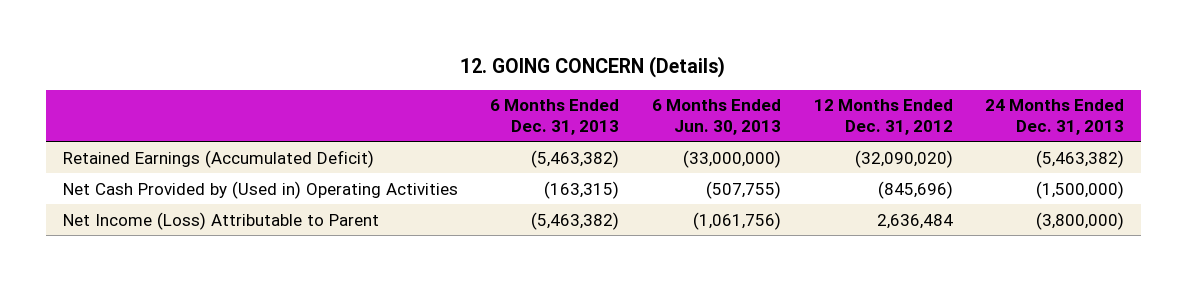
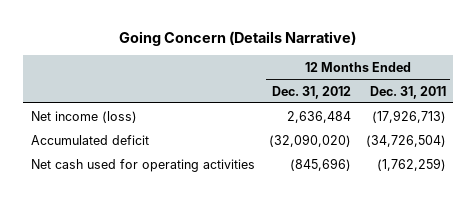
- 12. GOING CONCERN (Details)
+ Going Concern (Details Narrative)
- | 6 Months Ended Dec. 31, 2013 | 6 Months Ended Jun. 30, 2013 | 12 Months Ended Dec. 31, 2012 | 24 Months Ended Dec. 31, 2013
+ | 12 Months Ended Dec. 31, 2012 | 12 Months Ended Dec. 31, 2011
- Retained Earnings (Accumulated Deficit) | (5,463,382) | (33,000,000) | (32,090,020) | (5,463,382)
- Net Cash Provided by (Used in) Operating Activities | (163,315) | (507,755) | (845,696) | (1,500,000)
- Net Income (Loss) Attributable to Parent | (5,463,382) | (1,061,756) | 2,636,484 | (3,800,000)
+ Net income (loss) | 2,636,484 | (17,926,713)
+ Accumulated deficit | (32,090,020) | (34,726,504)
+ Net cash used for operating activities | (845,696) | (1,762,259)

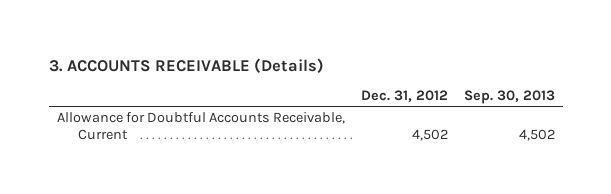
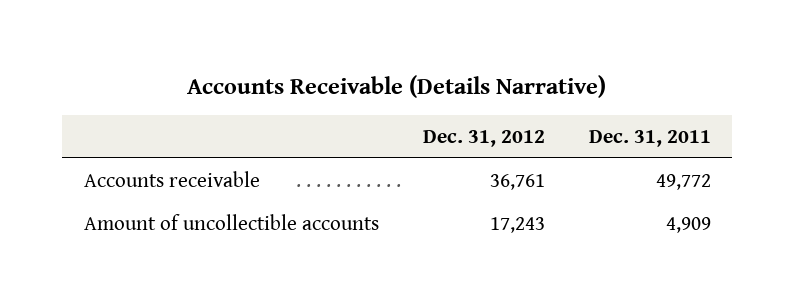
- 3. ACCOUNTS RECEIVABLE (Details)
+ Accounts Receivable (Details Narrative)
- | Dec. 31, 2012 | Sep. 30, 2013
+ | Dec. 31, 2012 | Dec. 31, 2011
- Allowance for Doubtful Accounts Receivable, Current | 4,502 | 4,502
+ Accounts receivable | 36,761 | 49,772
+ Amount of uncollectible accounts | 17,243 | 4,909

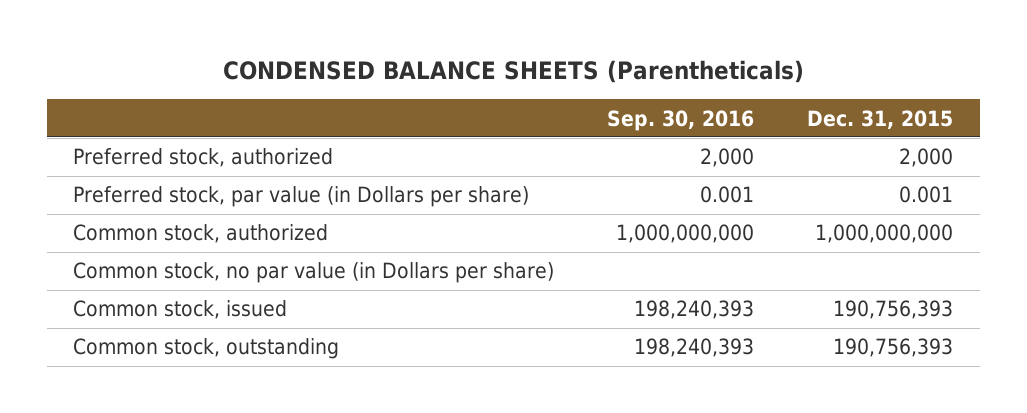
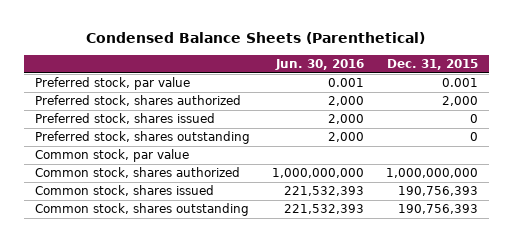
- CONDENSED BALANCE SHEETS (Parentheticals)
+ Condensed Balance Sheets (Parenthetical)
- | Sep. 30, 2016 | Dec. 31, 2015
+ | Jun. 30, 2016 | Dec. 31, 2015
- Preferred stock, authorized | 2,000 | 2,000
- Preferred stock, par value (in Dollars per share) | 0.001 | 0.001
- Common stock, authorized | 1,000,000,000 | 1,000,000,000
- Common stock, no par value (in Dollars per share)
- Common stock, issued | 198,240,393 | 190,756,393
- Common stock, outstanding | 198,240,393 | 190,756,393
+ Preferred stock, par value | 0.001 | 0.001
+ Preferred stock, shares authorized | 2,000 | 2,000
+ Preferred stock, shares issued | 2,000 | 0
+ Preferred stock, shares outstanding | 2,000 | 0
+ Common stock, par value
+ Common stock, shares authorized | 1,000,000,000 | 1,000,000,000
+ Common stock, shares issued | 221,532,393 | 190,756,393
+ Common stock, shares outstanding | 221,532,393 | 190,756,393

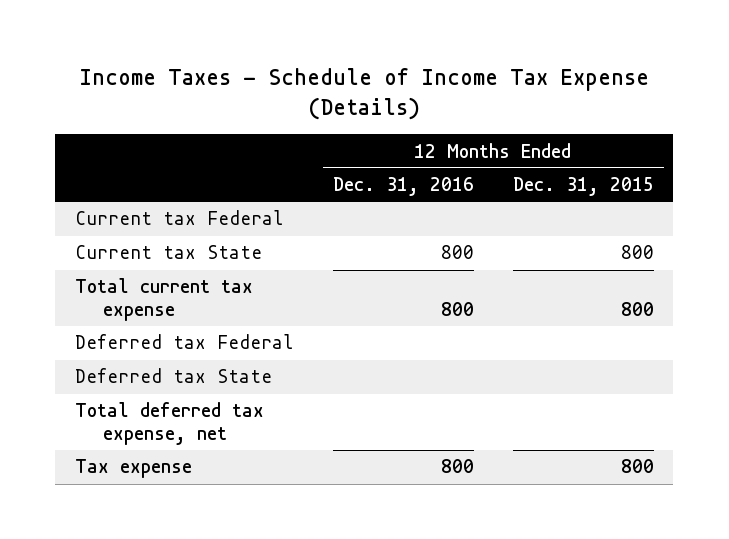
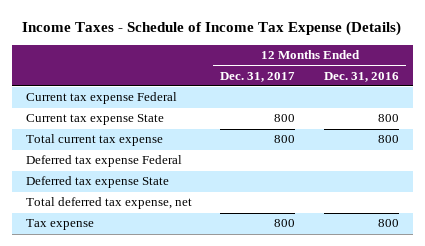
- | 12 Months Ended Dec. 31, 2016 | 12 Months Ended Dec. 31, 2015
+ | 12 Months Ended Dec. 31, 2017 | 12 Months Ended Dec. 31, 2016
- Current tax Federal
- Current tax State | 800 | 800
+ Current tax expense Federal
+ Current tax expense State | 800 | 800
- Deferred tax Federal
- Deferred tax State
+ Deferred tax expense Federal
+ Deferred tax expense State

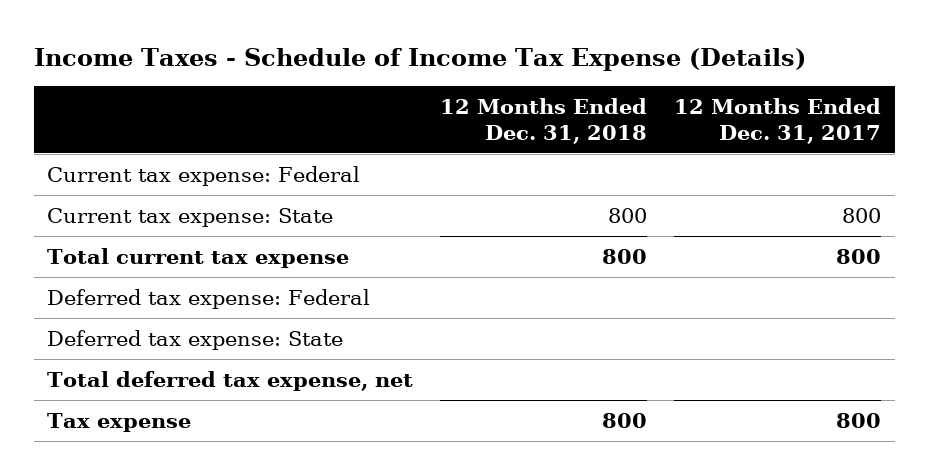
- | 12 Months Ended Dec. 31, 2017 | 12 Months Ended Dec. 31, 2016
+ | 12 Months Ended Dec. 31, 2018 | 12 Months Ended Dec. 31, 2017
- Current tax expense Federal
- Current tax expense State | 800 | 800
+ Current tax expense: Federal
+ Current tax expense: State | 800 | 800
- Deferred tax expense Federal
- Deferred tax expense State
+ Deferred tax expense: Federal
+ Deferred tax expense: State

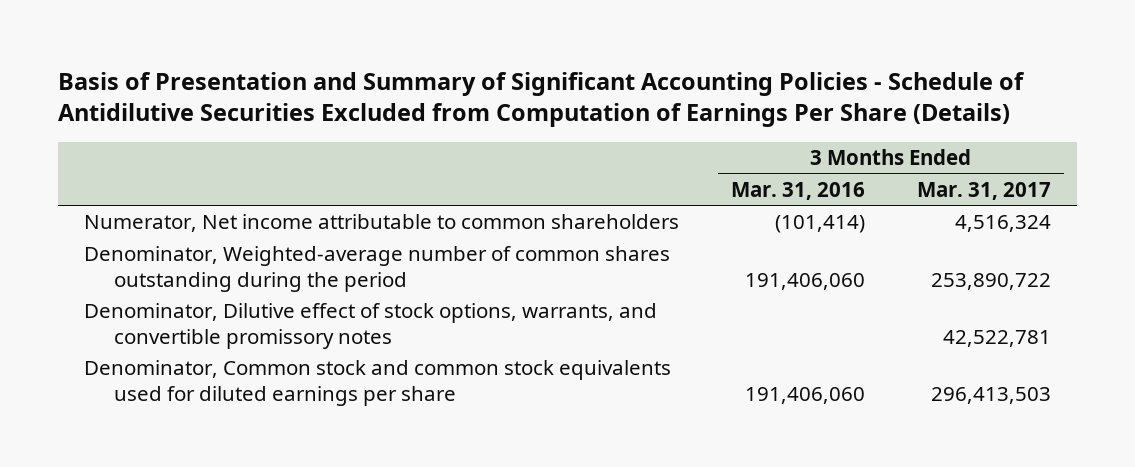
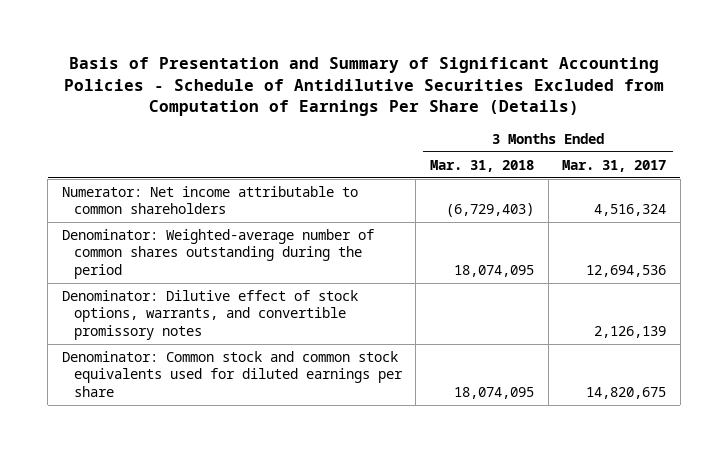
- | 3 Months Ended Mar. 31, 2016 | 3 Months Ended Mar. 31, 2017
+ | 3 Months Ended Mar. 31, 2018 | 3 Months Ended Mar. 31, 2017
- Numerator, Net income attributable to common shareholders | (101,414) | 4,516,324
- Denominator, Weighted-average number of common shares outstanding during the period | 191,406,060 | 253,890,722
- Denominator, Dilutive effect of stock options, warrants, and convertible promissory notes | | 42,522,781
- Denominator, Common stock and common stock equivalents used for diluted earnings per share | 191,406,060 | 296,413,503
+ Numerator: Net income attributable to common shareholders | (6,729,403) | 4,516,324
+ Denominator: Weighted-average number of common shares outstanding during the period | 18,074,095 | 12,694,536
+ Denominator: Dilutive effect of stock options, warrants, and convertible promissory notes | | 2,126,139
+ Denominator: Common stock and common stock equivalents used for diluted earnings per share | 18,074,095 | 14,820,675

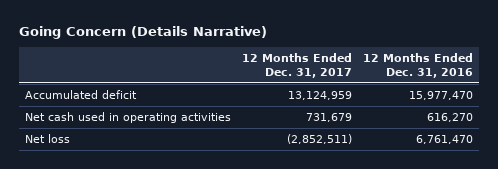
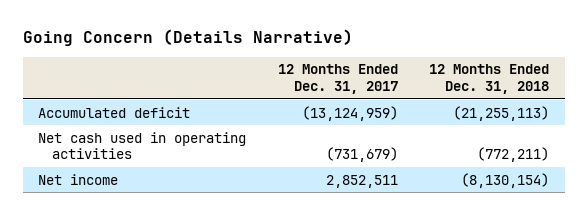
- | 12 Months Ended Dec. 31, 2017 | 12 Months Ended Dec. 31, 2016
+ | 12 Months Ended Dec. 31, 2017 | 12 Months Ended Dec. 31, 2018
- Accumulated deficit | 13,124,959 | 15,977,470
- Net cash used in operating activities | 731,679 | 616,270
- Net loss | (2,852,511) | 6,761,470
+ Accumulated deficit | (13,124,959) | (21,255,113)
+ Net cash used in operating activities | (731,679) | (772,211)
+ Net income | 2,852,511 | (8,130,154)

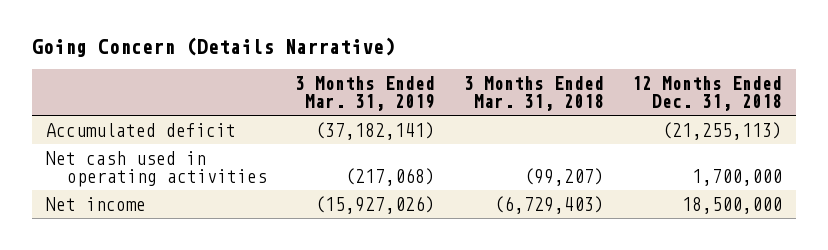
- | 12 Months Ended Dec. 31, 2017 | 12 Months Ended Dec. 31, 2018
+ | 3 Months Ended Mar. 31, 2019 | 3 Months Ended Mar. 31, 2018 | 12 Months Ended Dec. 31, 2018
- Net cash used in operating activities | (731,679) | (772,211)
- Net income | 2,852,511 | (8,130,154)
+ Net cash used in operating activities | (217,068) | (99,207) | 1,700,000
+ Net income | (15,927,026) | (6,729,403) | 18,500,000

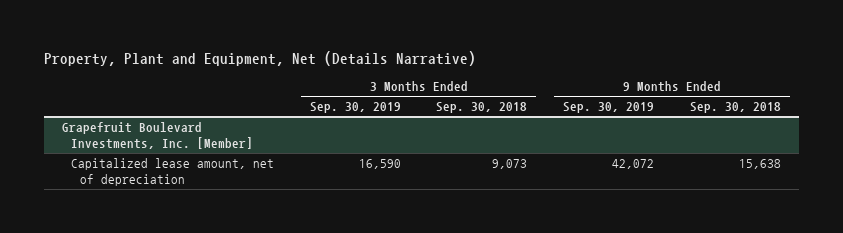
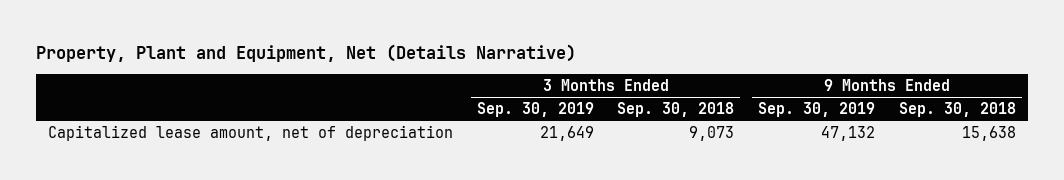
- Grapefruit Boulevard Investments, Inc. [Member]
- Capitalized lease amount, net of depreciation | 16,590 | 9,073 | 42,072 | 15,638
+ Capitalized lease amount, net of depreciation | 21,649 | 9,073 | 47,132 | 15,638

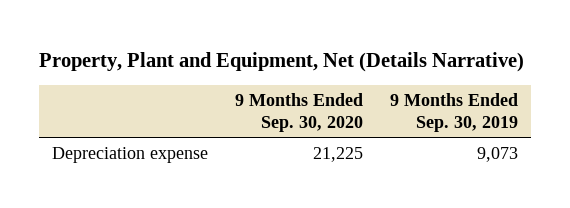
- | 3 Months Ended Sep. 30, 2019 | 3 Months Ended Sep. 30, 2018 | 9 Months Ended Sep. 30, 2019 | 9 Months Ended Sep. 30, 2018
+ | 9 Months Ended Sep. 30, 2020 | 9 Months Ended Sep. 30, 2019
- Capitalized lease amount, net of depreciation | 21,649 | 9,073 | 47,132 | 15,638
+ Depreciation expense | 21,225 | 9,073

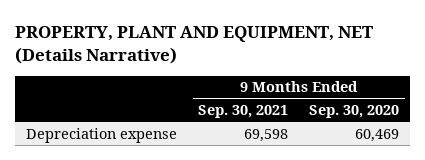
- Property, Plant and Equipment, Net (Details Narrative)
+ PROPERTY, PLANT AND EQUIPMENT, NET (Details Narrative)
- | 9 Months Ended Sep. 30, 2020 | 9 Months Ended Sep. 30, 2019
+ | 9 Months Ended Sep. 30, 2021 | 9 Months Ended Sep. 30, 2020
- Depreciation expense | 21,225 | 9,073
+ Depreciation expense | 69,598 | 60,469

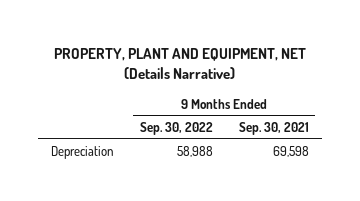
- | 9 Months Ended Sep. 30, 2021 | 9 Months Ended Sep. 30, 2020
+ | 9 Months Ended Sep. 30, 2022 | 9 Months Ended Sep. 30, 2021
- Depreciation expense | 69,598 | 60,469
+ Depreciation | 58,988 | 69,598

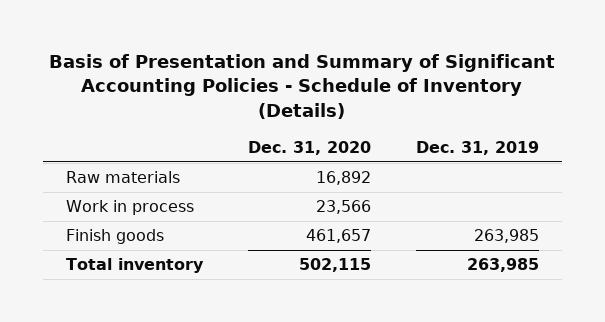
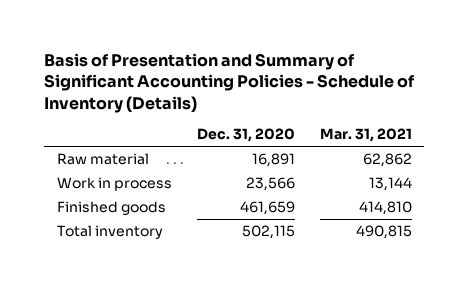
- | Dec. 31, 2020 | Dec. 31, 2019
+ | Dec. 31, 2020 | Mar. 31, 2021
- Raw materials | 16,892 |
+ Raw material | 16,891 | 62,862
- Finish goods | 461,657 | 263,985
+ Finished goods | 461,659 | 414,810

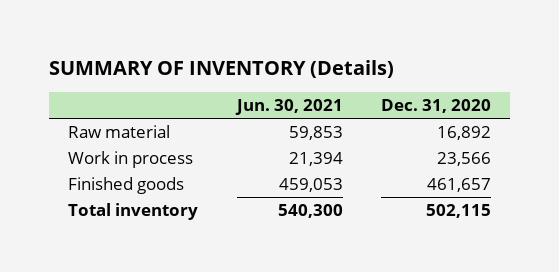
- Basis of Presentation and Summary of Significant Accounting Policies - Schedule of Inventory (Details)
+ SUMMARY OF INVENTORY (Details)
- | Dec. 31, 2020 | Mar. 31, 2021
+ | Jun. 30, 2021 | Dec. 31, 2020
- Raw material | 16,891 | 62,862
+ Raw material | 59,853 | 16,892
- Finished goods | 461,659 | 414,810
+ Finished goods | 459,053 | 461,657

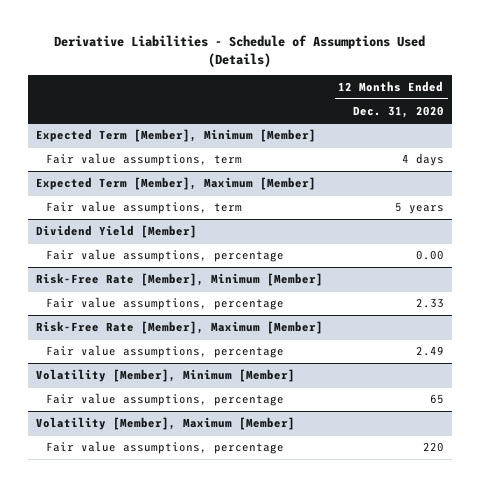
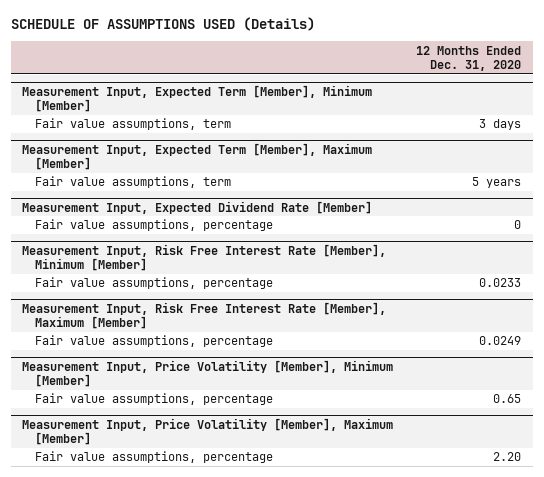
- Derivative Liabilities - Schedule of Assumptions Used (Details)
+ SCHEDULE OF ASSUMPTIONS USED (Details)
- Expected Term [Member], Minimum [Member]
- Fair value assumptions, term | 4 days
- Expected Term [Member], Maximum [Member]
+ Measurement Input, Expected Term [Member], Minimum [Member]
+ Fair value assumptions, term | 3 days
+ Measurement Input, Expected Term [Member], Maximum [Member]
- Dividend Yield [Member]
- Fair value assumptions, percentage | 0.00
- Risk-Free Rate [Member], Minimum [Member]
- Fair value assumptions, percentage | 2.33
- Risk-Free Rate [Member], Maximum [Member]
- Fair value assumptions, percentage | 2.49
- Volatility [Member], Minimum [Member]
- Fair value assumptions, percentage | 65
- Volatility [Member], Maximum [Member]
- Fair value assumptions, percentage | 220
+ Measurement Input, Expected Dividend Rate [Member]
+ Fair value assumptions, percentage | 0
+ Measurement Input, Risk Free Interest Rate [Member], Minimum [Member]
+ Fair value assumptions, percentage | 0.0233
+ Measurement Input, Risk Free Interest Rate [Member], Maximum [Member]
+ Fair value assumptions, percentage | 0.0249
+ Measurement Input, Price Volatility [Member], Minimum [Member]
+ Fair value assumptions, percentage | 0.65
+ Measurement Input, Price Volatility [Member], Maximum [Member]
+ Fair value assumptions, percentage | 2.20

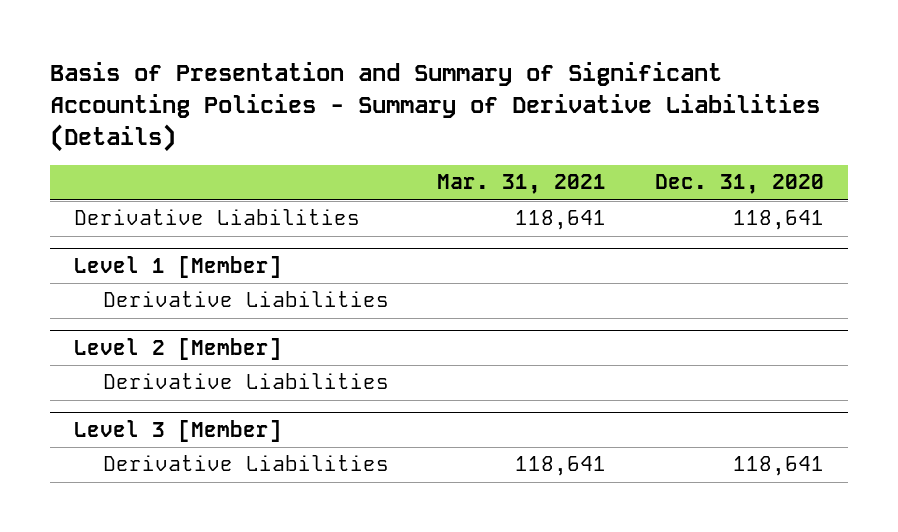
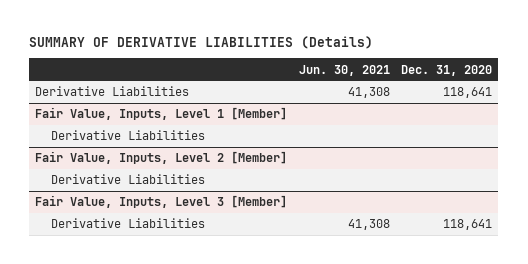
- Basis of Presentation and Summary of Significant Accounting Policies - Summary of Derivative Liabilities (Details)
+ SUMMARY OF DERIVATIVE LIABILITIES (Details)
- | Mar. 31, 2021 | Dec. 31, 2020
+ | Jun. 30, 2021 | Dec. 31, 2020
- Level 1 [Member]
+ Fair Value, Inputs, Level 1 [Member]
- Level 2 [Member]
+ Fair Value, Inputs, Level 2 [Member]
- Level 3 [Member]
+ Fair Value, Inputs, Level 3 [Member]

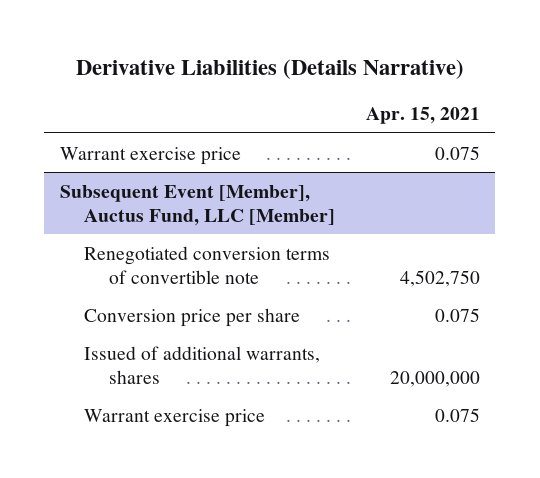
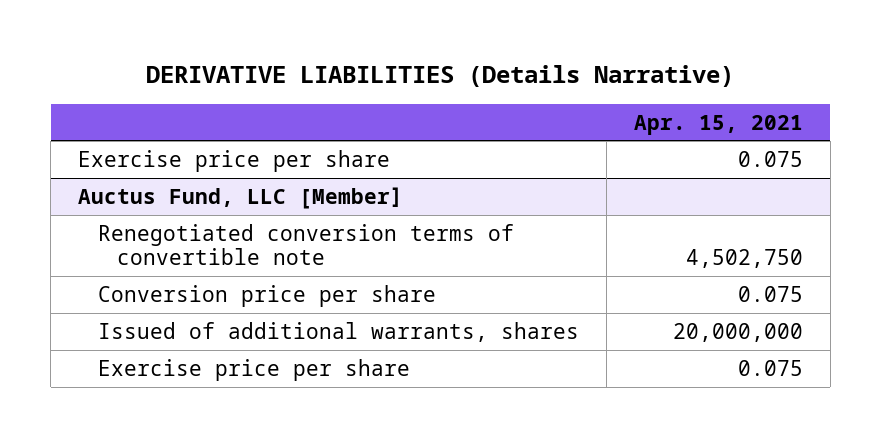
- Derivative Liabilities (Details Narrative)
+ DERIVATIVE LIABILITIES (Details Narrative)
- Warrant exercise price | 0.075
- Subsequent Event [Member], Auctus Fund, LLC [Member]
+ Exercise price per share | 0.075
+ Auctus Fund, LLC [Member]
- Warrant exercise price | 0.075
+ Exercise price per share | 0.075

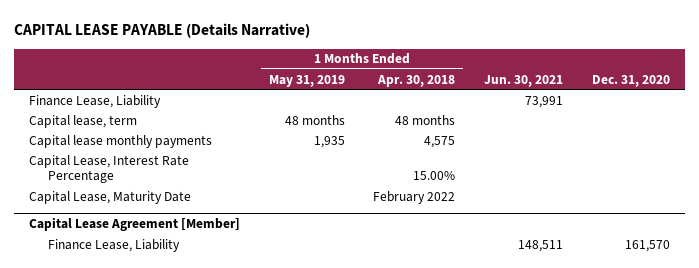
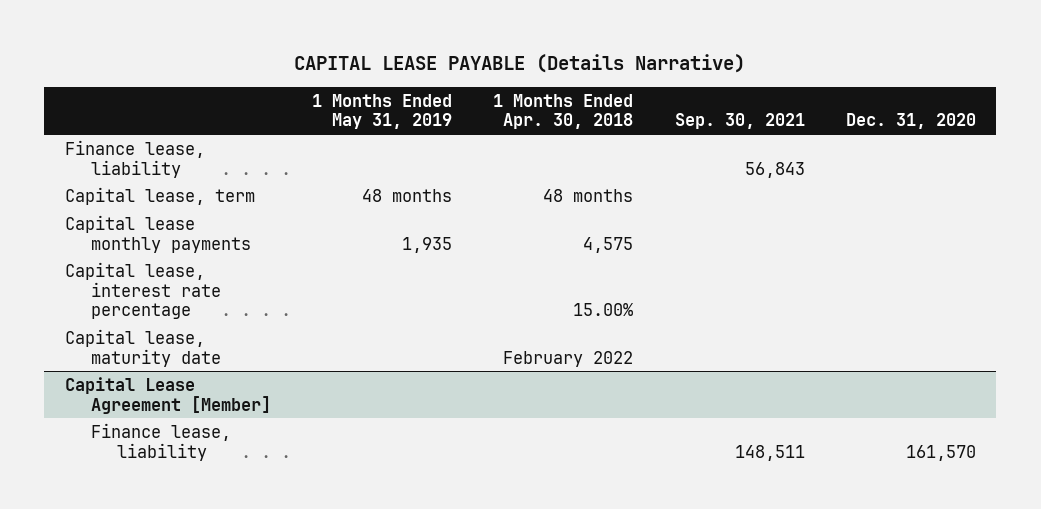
- | 1 Months Ended May 31, 2019 | 1 Months Ended Apr. 30, 2018 | Jun. 30, 2021 | Dec. 31, 2020
+ | 1 Months Ended May 31, 2019 | 1 Months Ended Apr. 30, 2018 | Sep. 30, 2021 | Dec. 31, 2020
- Finance Lease, Liability | | | 73,991 |
+ Finance lease, liability | | | 56,843 |
- Capital Lease, Interest Rate Percentage | | 15.00% | |
- Capital Lease, Maturity Date | | February 2022 | |
+ Capital lease, interest rate percentage | | 15.00% | |
+ Capital lease, maturity date | | February 2022 | |
@ Capital Lease Agreement [Member]
- Finance Lease, Liability | | | 148,511 | 161,570
+ Finance lease, liability | | | 148,511 | 161,570

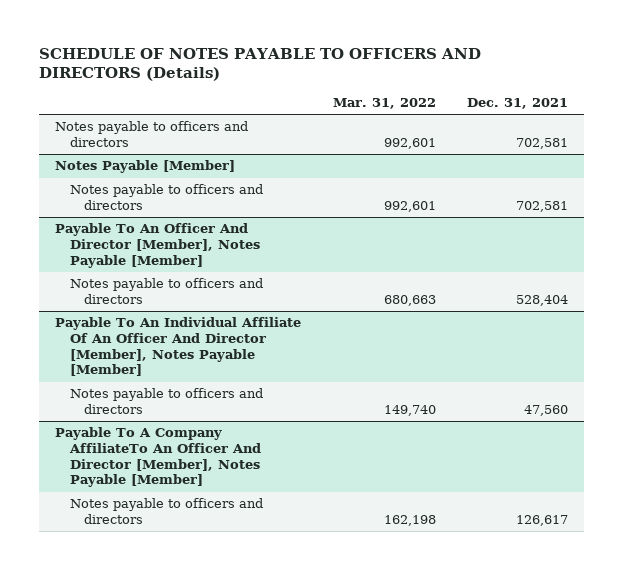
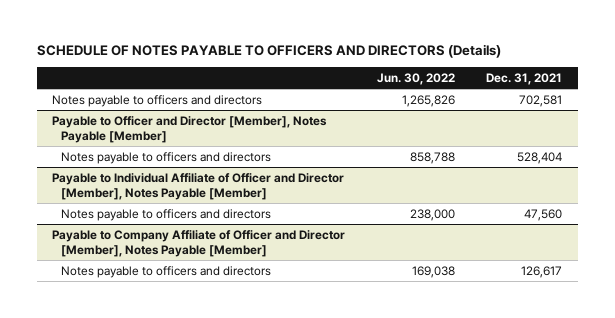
- | Mar. 31, 2022 | Dec. 31, 2021
+ | Jun. 30, 2022 | Dec. 31, 2021
- Notes Payable [Member]
- Notes payable to officers and directors | 992,601 | 702,581
- Payable To An Officer And Director [Member], Notes Payable [Member]
+ Payable to Officer and Director [Member], Notes Payable [Member]
- Payable To An Individual Affiliate Of An Officer And Director [Member], Notes Payable [Member]
+ Payable to Individual Affiliate of Officer and Director [Member], Notes Payable [Member]
- Payable To A Company AffiliateTo An Officer And Director [Member], Notes Payable [Member]
+ Payable to Company Affiliate of Officer and Director [Member], Notes Payable [Member]

